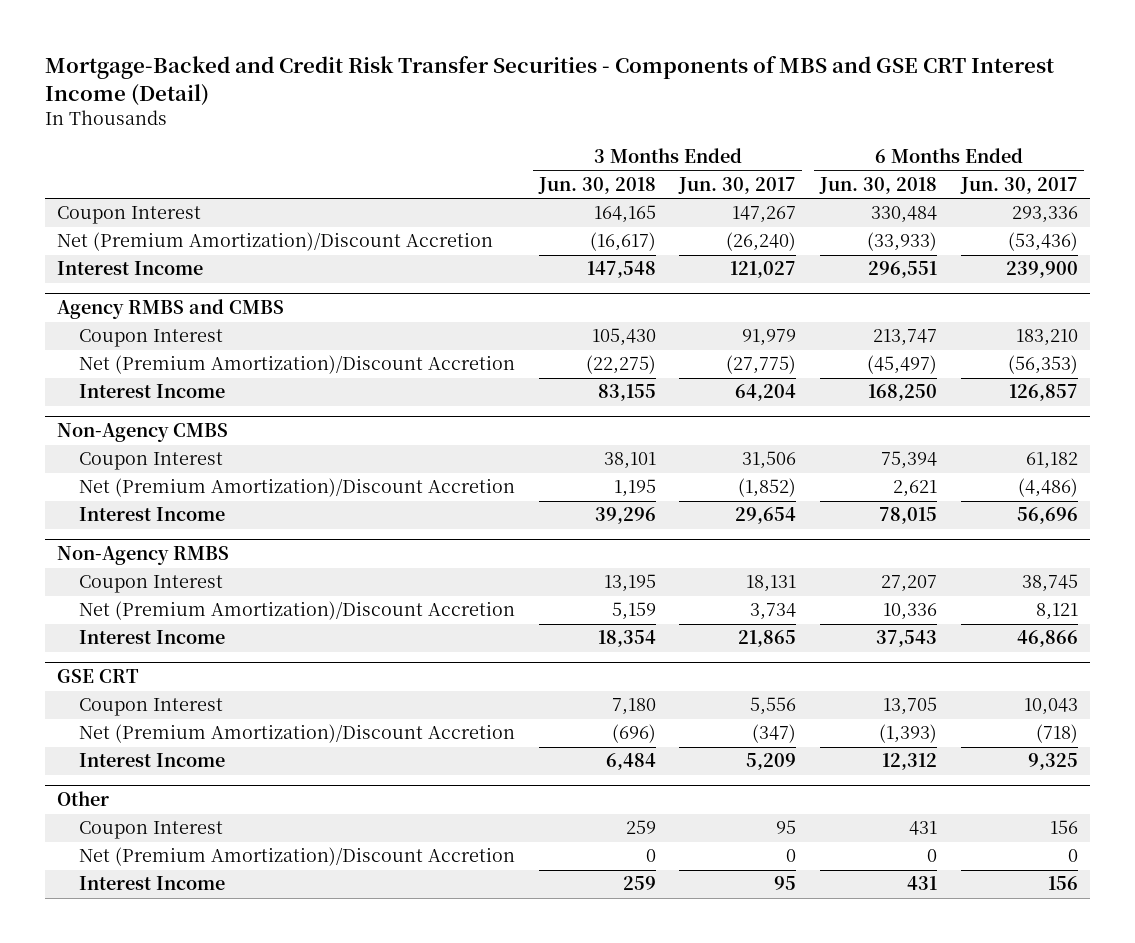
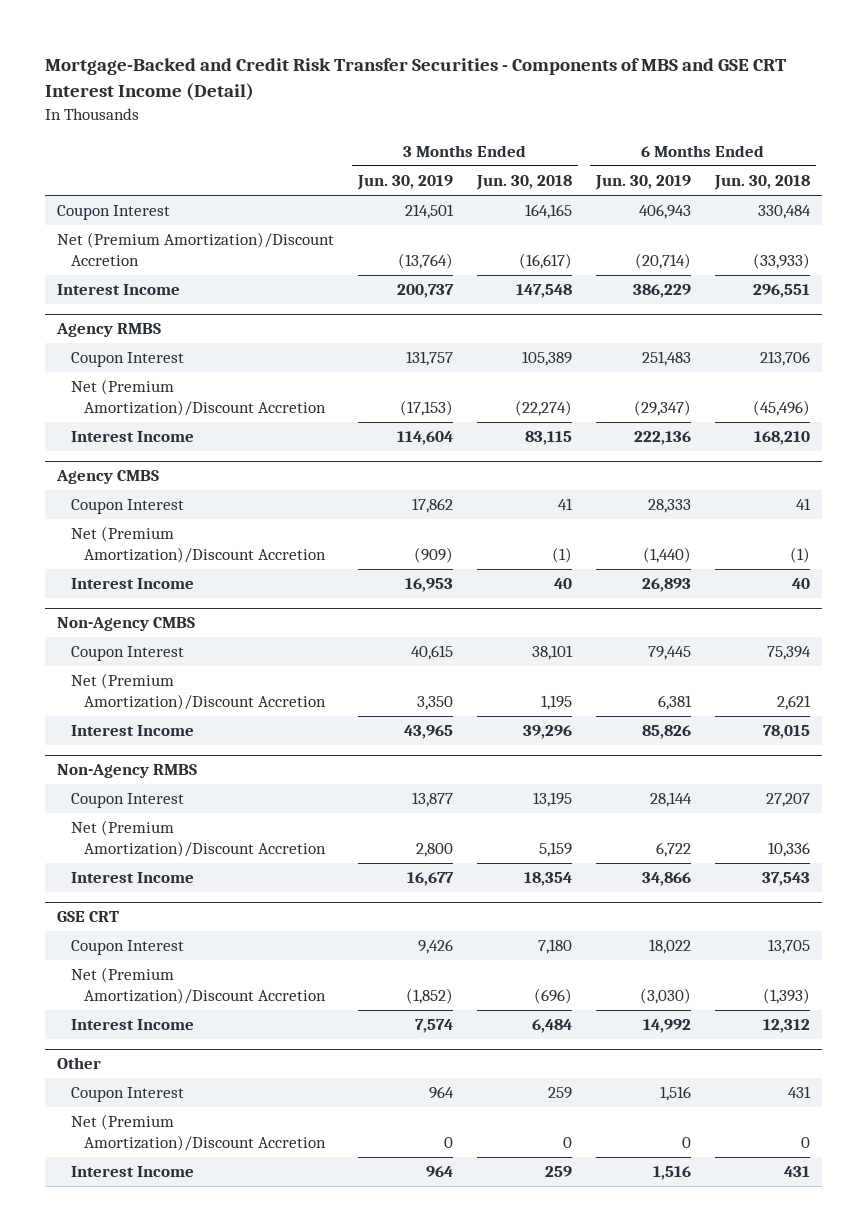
- | 3 Months Ended Jun. 30, 2018 | 3 Months Ended Jun. 30, 2017 | 6 Months Ended Jun. 30, 2018 | 6 Months Ended Jun. 30, 2017
+ | 3 Months Ended Jun. 30, 2019 | 3 Months Ended Jun. 30, 2018 | 6 Months Ended Jun. 30, 2019 | 6 Months Ended Jun. 30, 2018
- Agency RMBS and CMBS
- Coupon Interest | 105,430 | 91,979 | 213,747 | 183,210
- Net (Premium Amortization)/Discount Accretion | (22,275) | (27,775) | (45,497) | (56,353)
- Interest Income | 83,155 | 64,204 | 168,250 | 126,857
+ Agency RMBS
+ Coupon Interest | 131,757 | 105,389 | 251,483 | 213,706
+ Net (Premium Amortization)/Discount Accretion | (17,153) | (22,274) | (29,347) | (45,496)
+ Interest Income | 114,604 | 83,115 | 222,136 | 168,210
+ Agency CMBS
+ Coupon Interest | 17,862 | 41 | 28,333 | 41
+ Net (Premium Amortization)/Discount Accretion | (909) | (1) | (1,440) | (1)
+ Interest Income | 16,953 | 40 | 26,893 | 40

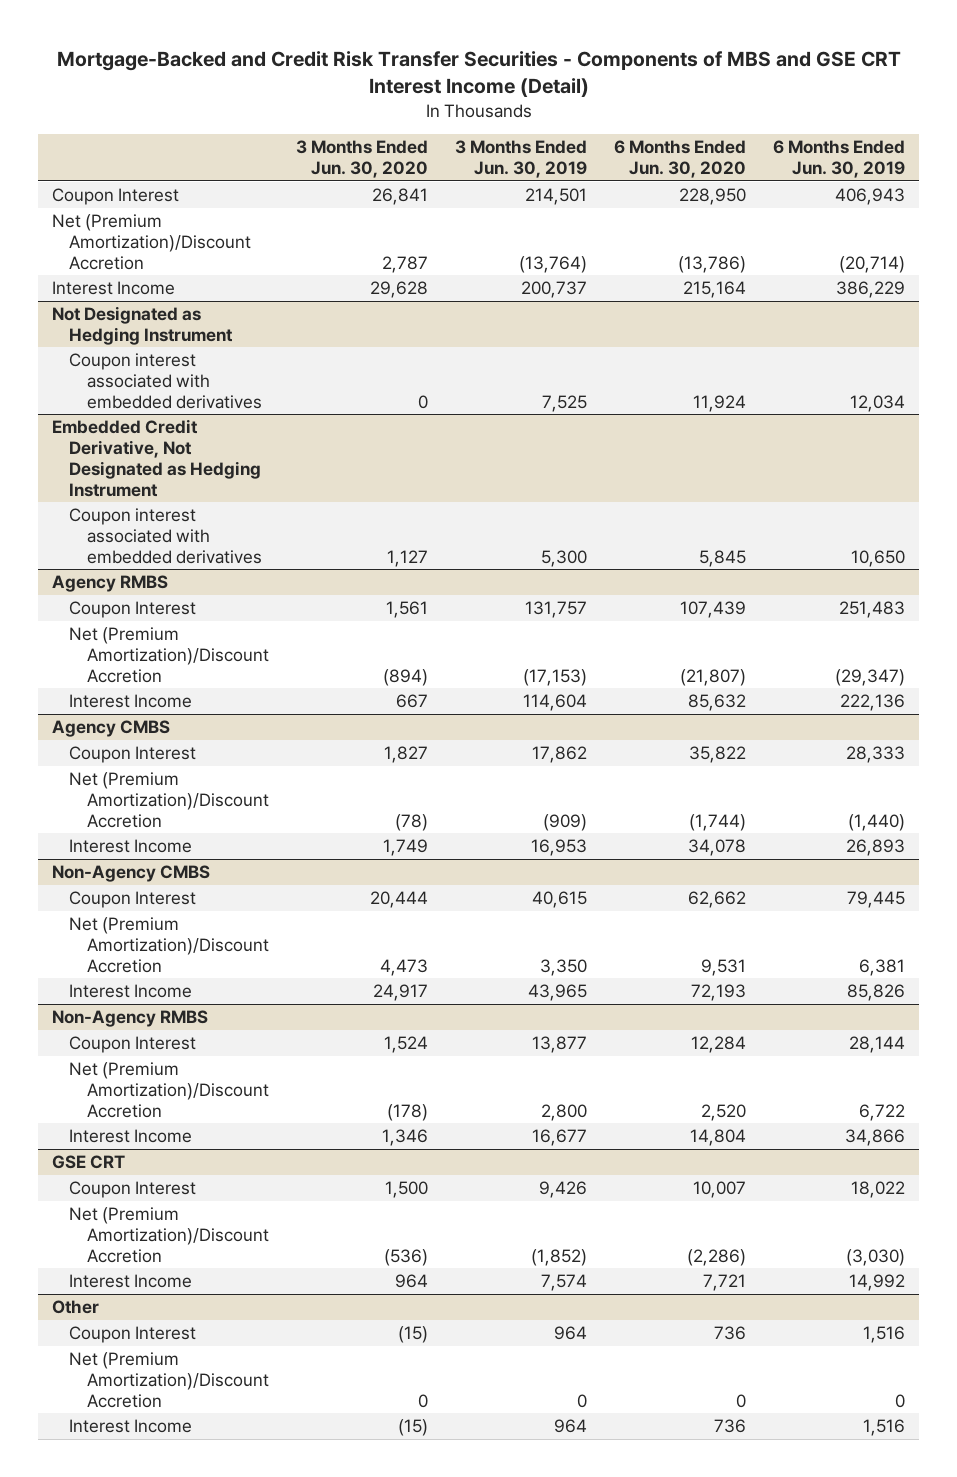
- | 3 Months Ended Jun. 30, 2019 | 3 Months Ended Jun. 30, 2018 | 6 Months Ended Jun. 30, 2019 | 6 Months Ended Jun. 30, 2018
+ | 3 Months Ended Jun. 30, 2020 | 3 Months Ended Jun. 30, 2019 | 6 Months Ended Jun. 30, 2020 | 6 Months Ended Jun. 30, 2019
+ Not Designated as Hedging Instrument
+ Coupon interest associated with embedded derivatives | 0 | 7,525 | 11,924 | 12,034
+ Embedded Credit Derivative, Not Designated as Hedging Instrument
+ Coupon interest associated with embedded derivatives | 1,127 | 5,300 | 5,845 | 10,650

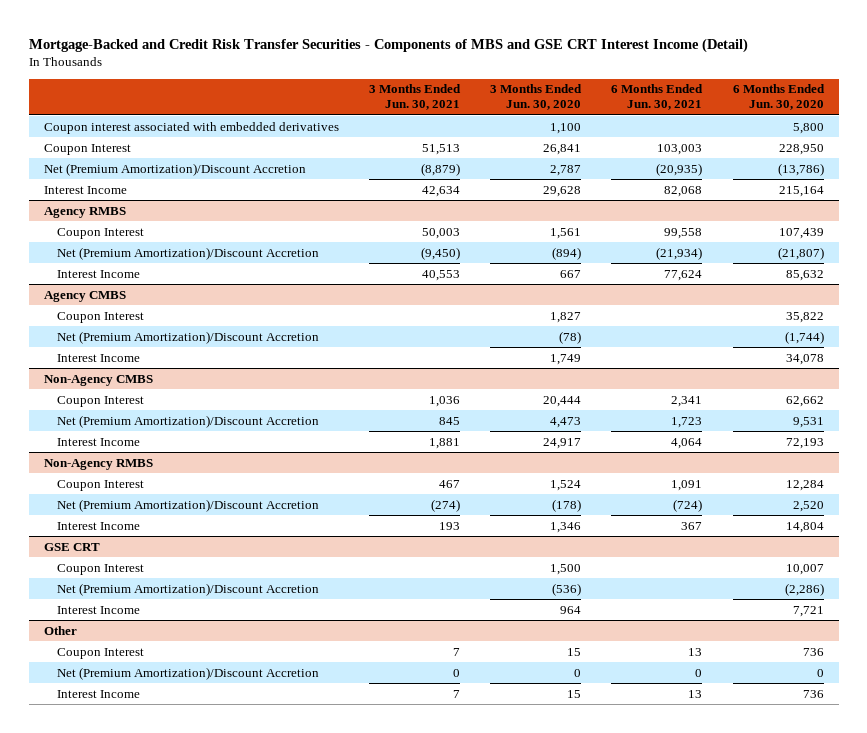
- | 3 Months Ended Jun. 30, 2020 | 3 Months Ended Jun. 30, 2019 | 6 Months Ended Jun. 30, 2020 | 6 Months Ended Jun. 30, 2019
+ | 3 Months Ended Jun. 30, 2021 | 3 Months Ended Jun. 30, 2020 | 6 Months Ended Jun. 30, 2021 | 6 Months Ended Jun. 30, 2020
+ Coupon interest associated with embedded derivatives | | 1,100 | | 5,800
- Not Designated as Hedging Instrument
- Coupon interest associated with embedded derivatives | 0 | 7,525 | 11,924 | 12,034
- Embedded Credit Derivative, Not Designated as Hedging Instrument
- Coupon interest associated with embedded derivatives | 1,127 | 5,300 | 5,845 | 10,650
@ Other
- Coupon Interest | (15) | 964 | 736 | 1,516
+ Coupon Interest | 7 | 15 | 13 | 736
- Interest Income | (15) | 964 | 736 | 1,516
+ Interest Income | 7 | 15 | 13 | 736

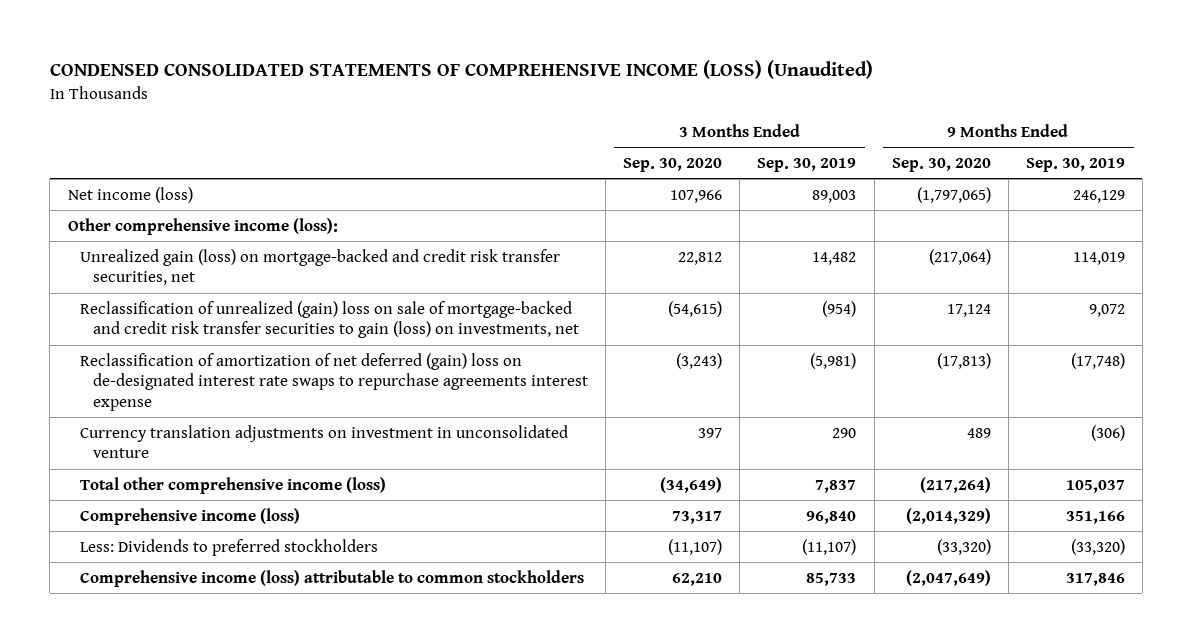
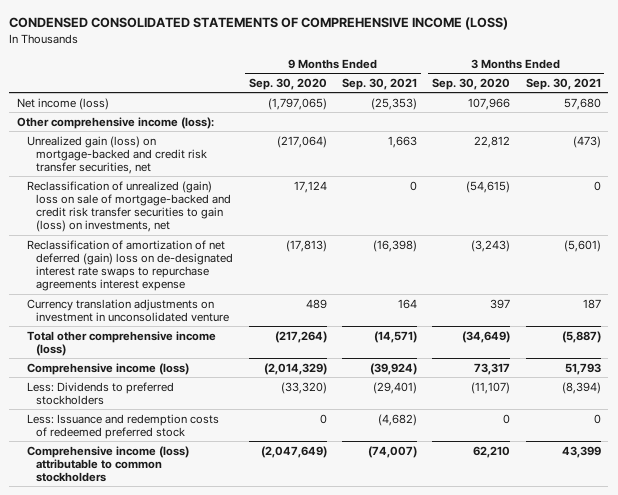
- CONDENSED CONSOLIDATED STATEMENTS OF COMPREHENSIVE INCOME (LOSS) (Unaudited)
+ CONDENSED CONSOLIDATED STATEMENTS OF COMPREHENSIVE INCOME (LOSS)
- | 3 Months Ended Sep. 30, 2020 | 3 Months Ended Sep. 30, 2019 | 9 Months Ended Sep. 30, 2020 | 9 Months Ended Sep. 30, 2019
+ | 9 Months Ended Sep. 30, 2020 | 9 Months Ended Sep. 30, 2021 | 3 Months Ended Sep. 30, 2020 | 3 Months Ended Sep. 30, 2021
+ Less: Issuance and redemption costs of redeemed preferred stock | 0 | (4,682) | 0 | 0

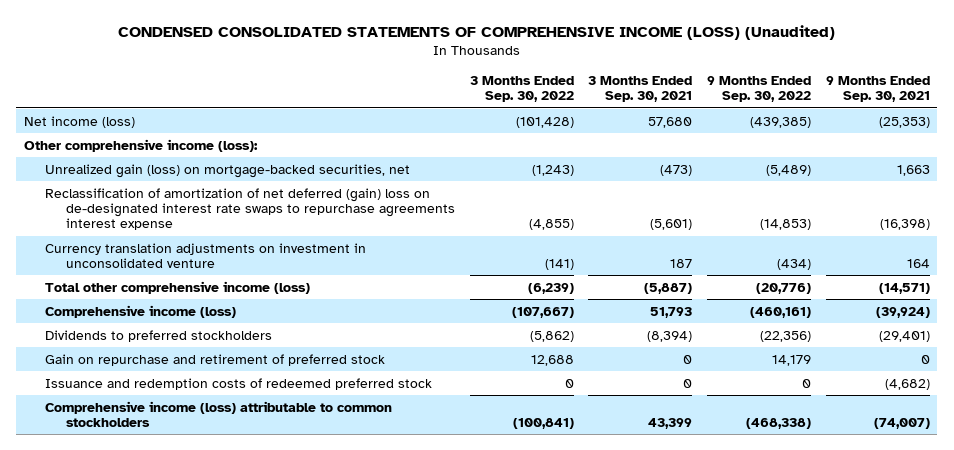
- CONDENSED CONSOLIDATED STATEMENTS OF COMPREHENSIVE INCOME (LOSS)
+ CONDENSED CONSOLIDATED STATEMENTS OF COMPREHENSIVE INCOME (LOSS) (Unaudited)
- | 9 Months Ended Sep. 30, 2020 | 9 Months Ended Sep. 30, 2021 | 3 Months Ended Sep. 30, 2020 | 3 Months Ended Sep. 30, 2021
+ | 3 Months Ended Sep. 30, 2022 | 3 Months Ended Sep. 30, 2021 | 9 Months Ended Sep. 30, 2022 | 9 Months Ended Sep. 30, 2021
- Unrealized gain (loss) on mortgage-backed and credit risk transfer securities, net | (217,064) | 1,663 | 22,812 | (473)
- Reclassification of unrealized (gain) loss on sale of mortgage-backed and credit risk transfer securities to gain (loss) on investments, net | 17,124 | 0 | (54,615) | 0
+ Unrealized gain (loss) on mortgage-backed securities, net | (1,243) | (473) | (5,489) | 1,663
- Less: Dividends to preferred stockholders | (33,320) | (29,401) | (11,107) | (8,394)
- Less: Issuance and redemption costs of redeemed preferred stock | 0 | (4,682) | 0 | 0
+ Dividends to preferred stockholders | (5,862) | (8,394) | (22,356) | (29,401)
+ Gain on repurchase and retirement of preferred stock | 12,688 | 0 | 14,179 | 0
+ Issuance and redemption costs of redeemed preferred stock | 0 | 0 | 0 | (4,682)

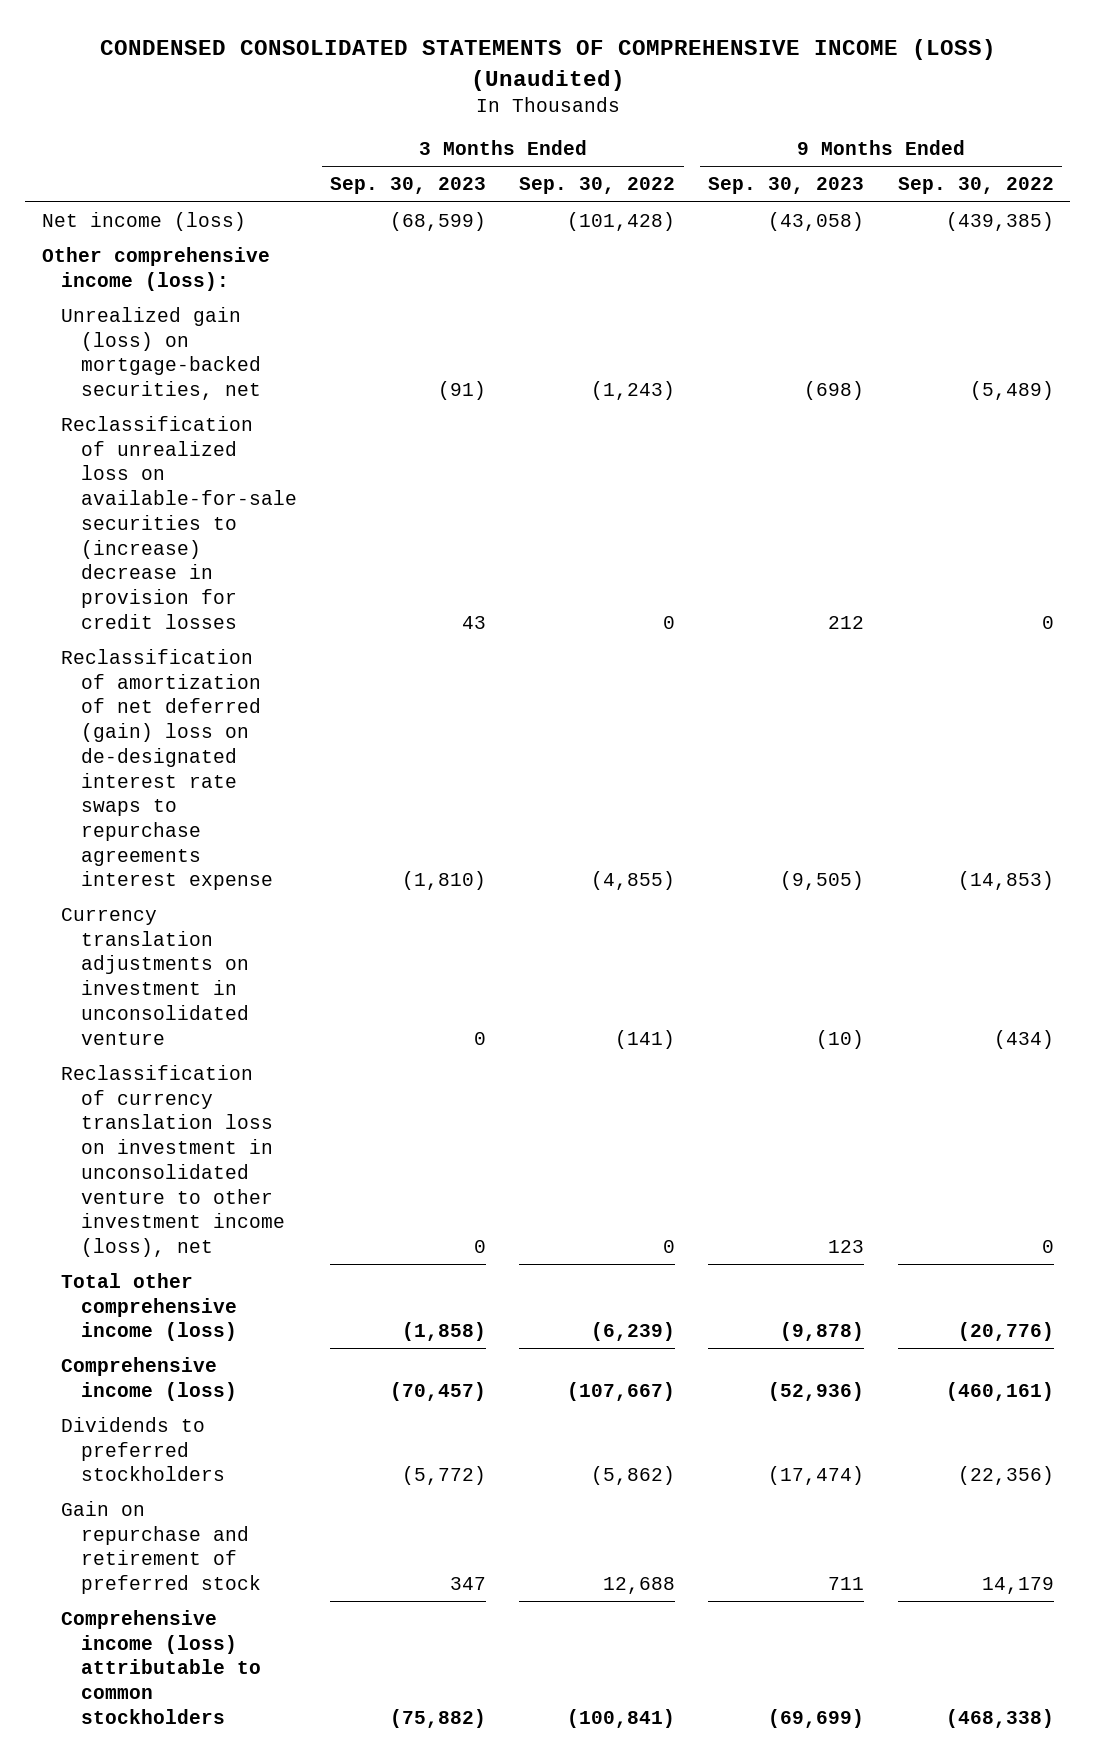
- | 3 Months Ended Sep. 30, 2022 | 3 Months Ended Sep. 30, 2021 | 9 Months Ended Sep. 30, 2022 | 9 Months Ended Sep. 30, 2021
+ | 3 Months Ended Sep. 30, 2023 | 3 Months Ended Sep. 30, 2022 | 9 Months Ended Sep. 30, 2023 | 9 Months Ended Sep. 30, 2022
+ Reclassification of unrealized loss on available-for-sale securities to (increase) decrease in provision for credit losses | 43 | 0 | 212 | 0
+ Reclassification of currency translation loss on investment in unconsolidated venture to other investment income (loss), net | 0 | 0 | 123 | 0
- Issuance and redemption costs of redeemed preferred stock | 0 | 0 | 0 | (4,682)

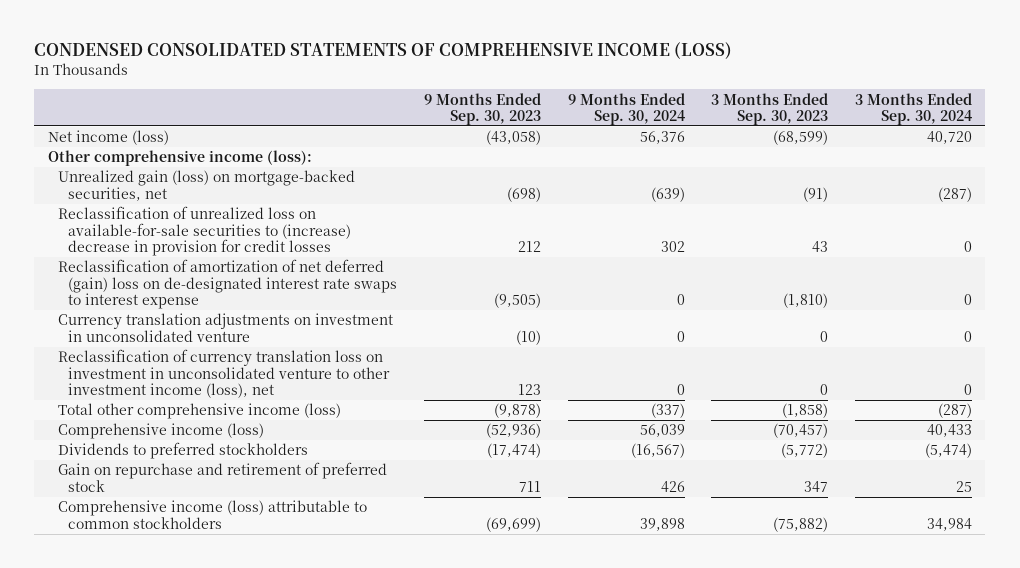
- CONDENSED CONSOLIDATED STATEMENTS OF COMPREHENSIVE INCOME (LOSS) (Unaudited)
+ CONDENSED CONSOLIDATED STATEMENTS OF COMPREHENSIVE INCOME (LOSS)
- | 3 Months Ended Sep. 30, 2023 | 3 Months Ended Sep. 30, 2022 | 9 Months Ended Sep. 30, 2023 | 9 Months Ended Sep. 30, 2022
+ | 9 Months Ended Sep. 30, 2023 | 9 Months Ended Sep. 30, 2024 | 3 Months Ended Sep. 30, 2023 | 3 Months Ended Sep. 30, 2024
- Reclassification of amortization of net deferred (gain) loss on de-designated interest rate swaps to repurchase agreements interest expense | (1,810) | (4,855) | (9,505) | (14,853)
+ Reclassification of amortization of net deferred (gain) loss on de-designated interest rate swaps to interest expense | (9,505) | 0 | (1,810) | 0

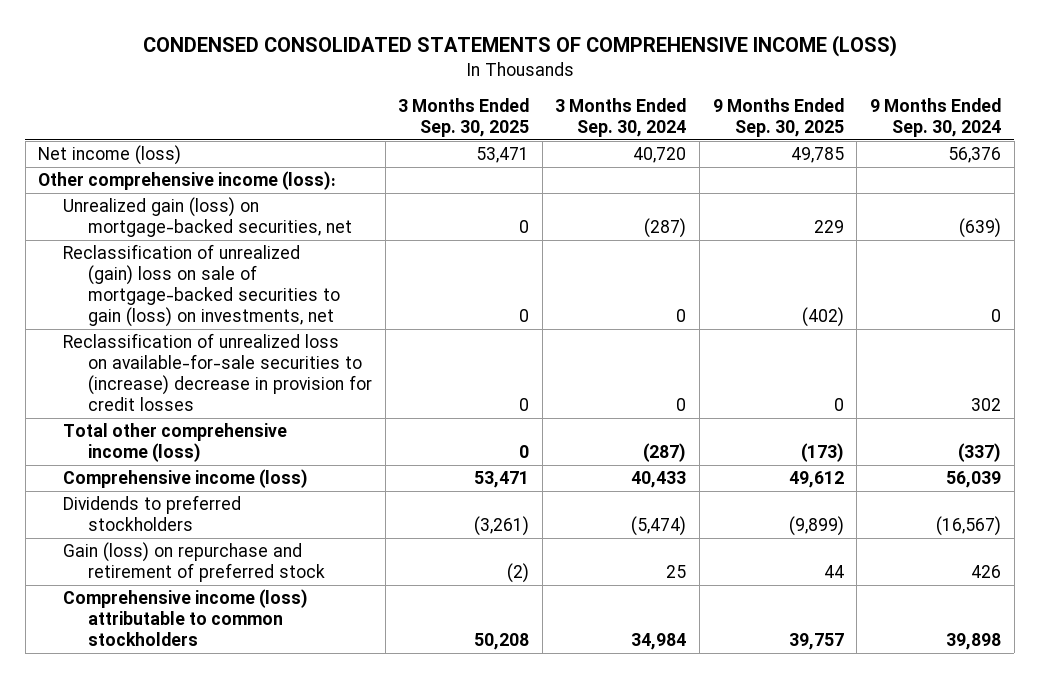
- | 9 Months Ended Sep. 30, 2023 | 9 Months Ended Sep. 30, 2024 | 3 Months Ended Sep. 30, 2023 | 3 Months Ended Sep. 30, 2024
+ | 3 Months Ended Sep. 30, 2025 | 3 Months Ended Sep. 30, 2024 | 9 Months Ended Sep. 30, 2025 | 9 Months Ended Sep. 30, 2024
+ Reclassification of unrealized (gain) loss on sale of mortgage-backed securities to gain (loss) on investments, net | 0 | 0 | (402) | 0
- Reclassification of amortization of net deferred (gain) loss on de-designated interest rate swaps to interest expense | (9,505) | 0 | (1,810) | 0
- Currency translation adjustments on investment in unconsolidated venture | (10) | 0 | 0 | 0
- Reclassification of currency translation loss on investment in unconsolidated venture to other investment income (loss), net | 123 | 0 | 0 | 0
- Gain on repurchase and retirement of preferred stock | 711 | 426 | 347 | 25
+ Gain (loss) on repurchase and retirement of preferred stock | (2) | 25 | 44 | 426

